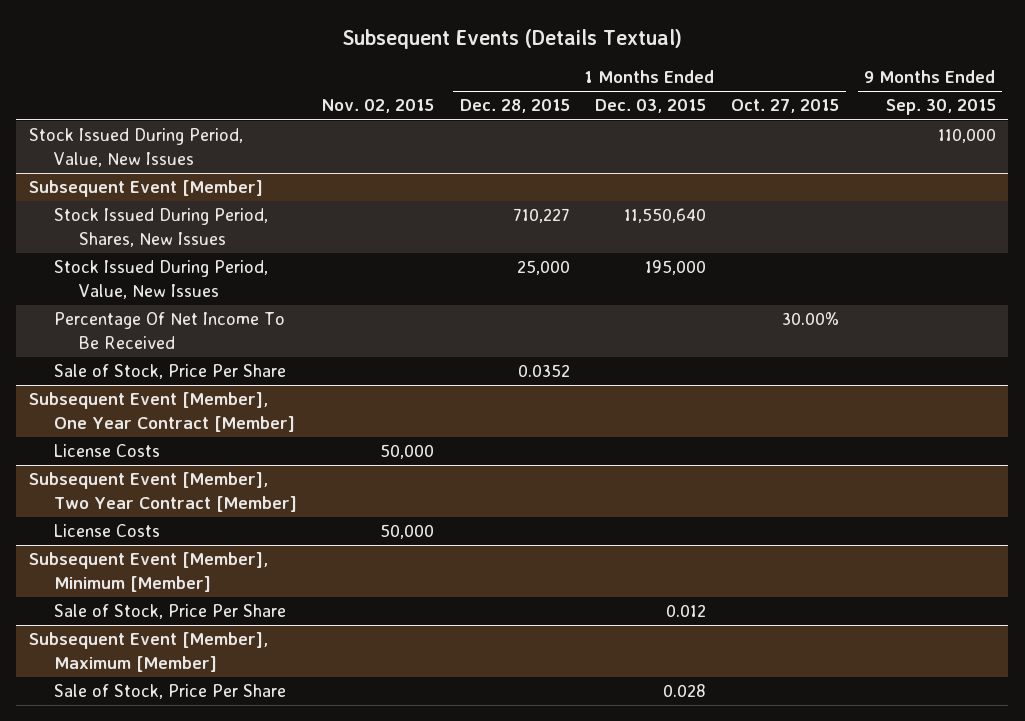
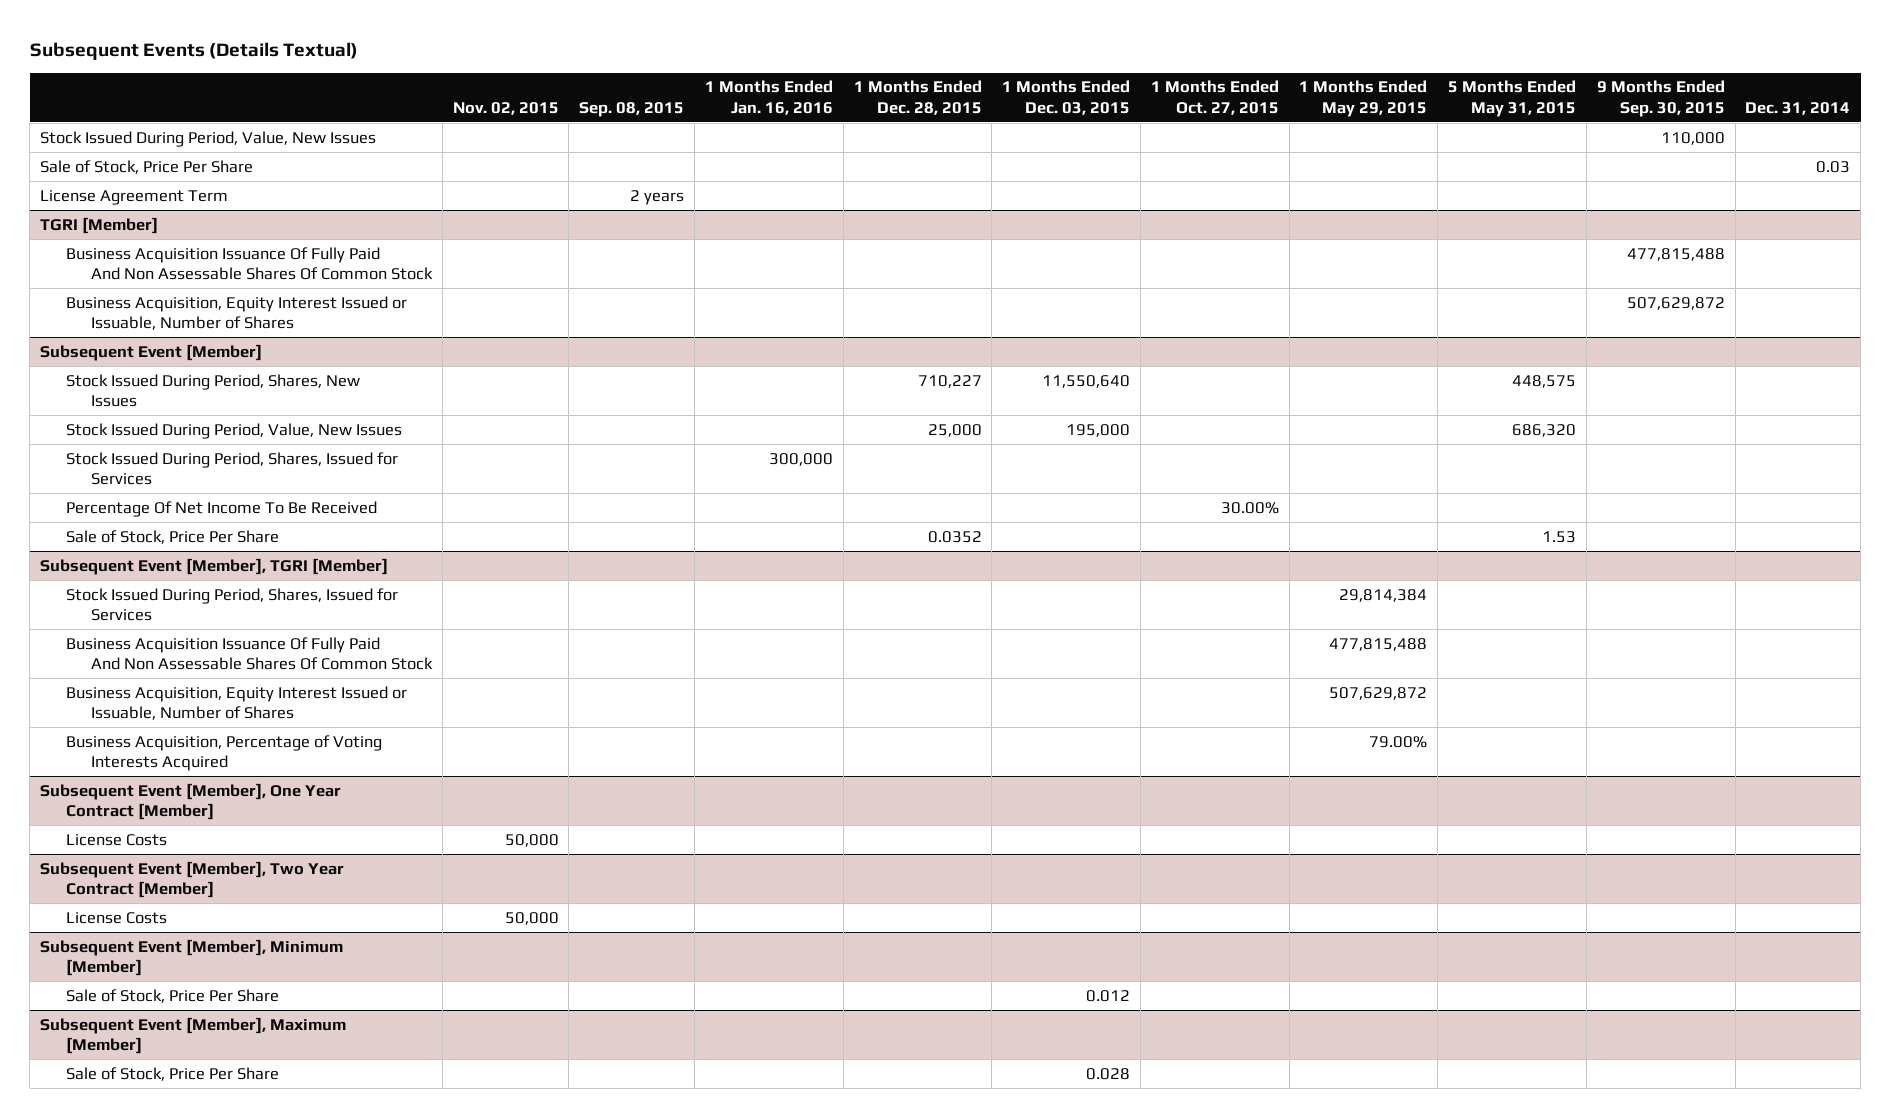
- | Nov. 02, 2015 | 1 Months Ended Dec. 28, 2015 | 1 Months Ended Dec. 03, 2015 | 1 Months Ended Oct. 27, 2015 | 9 Months Ended Sep. 30, 2015
+ | Nov. 02, 2015 | Sep. 08, 2015 | 1 Months Ended Jan. 16, 2016 | 1 Months Ended Dec. 28, 2015 | 1 Months Ended Dec. 03, 2015 | 1 Months Ended Oct. 27, 2015 | 1 Months Ended May 29, 2015 | 5 Months Ended May 31, 2015 | 9 Months Ended Sep. 30, 2015 | Dec. 31, 2014
+ Sale of Stock, Price Per Share | | | | | | | | | | 0.03
+ License Agreement Term | | 2 years | | | | | | | |
+ TGRI [Member]
+ Business Acquisition Issuance Of Fully Paid And Non Assessable Shares Of Common Stock | | | | | | | | | 477,815,488 |
+ Business Acquisition, Equity Interest Issued or Issuable, Number of Shares | | | | | | | | | 507,629,872 |
@ Subsequent Event [Member]
+ Stock Issued During Period, Shares, Issued for Services | | | 300,000 | | | | | | |
+ Subsequent Event [Member], TGRI [Member]
+ Stock Issued During Period, Shares, Issued for Services | | | | | | | 29,814,384 | | |
+ Business Acquisition Issuance Of Fully Paid And Non Assessable Shares Of Common Stock | | | | | | | 477,815,488 | | |
+ Business Acquisition, Equity Interest Issued or Issuable, Number of Shares | | | | | | | 507,629,872 | | |
+ Business Acquisition, Percentage of Voting Interests Acquired | | | | | | | 79.00% | | |

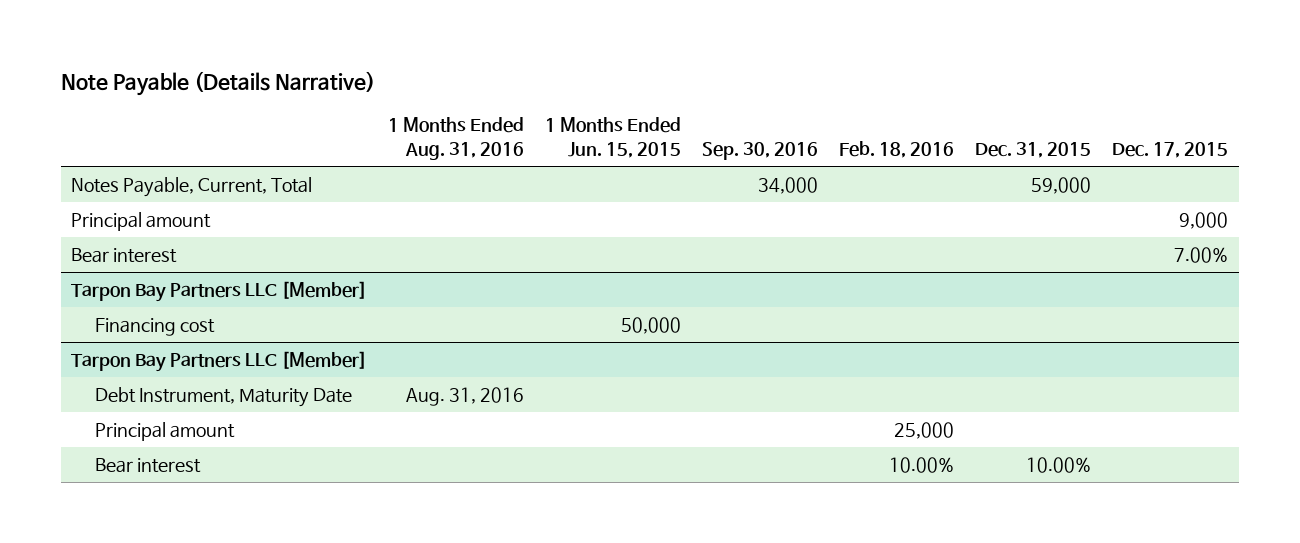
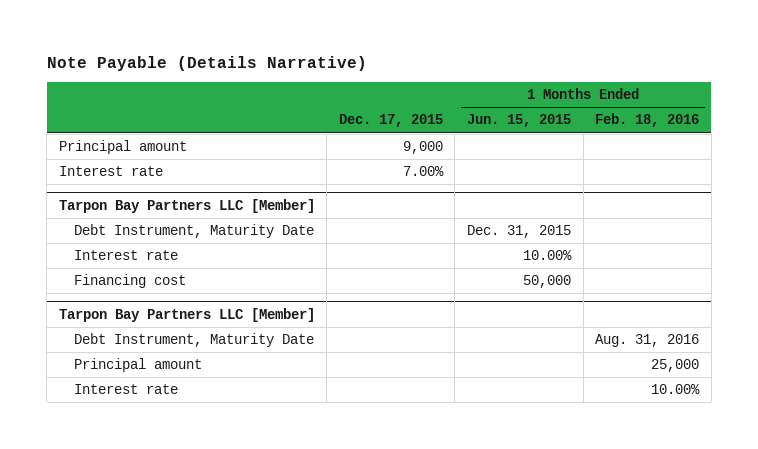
- | 1 Months Ended Aug. 31, 2016 | 1 Months Ended Jun. 15, 2015 | Sep. 30, 2016 | Feb. 18, 2016 | Dec. 31, 2015 | Dec. 17, 2015
+ | Dec. 17, 2015 | 1 Months Ended Jun. 15, 2015 | 1 Months Ended Feb. 18, 2016
- Notes Payable, Current, Total | | | 34,000 | | 59,000 |
- Bear interest | | | | | | 7.00%
+ Interest rate | 7.00% | |
@ Tarpon Bay Partners LLC [Member]
+ Debt Instrument, Maturity Date | | Dec. 31, 2015 |
+ Interest rate | | 10.00% |
- Bear interest | | | | 10.00% | 10.00% |
+ Interest rate | | | 10.00%

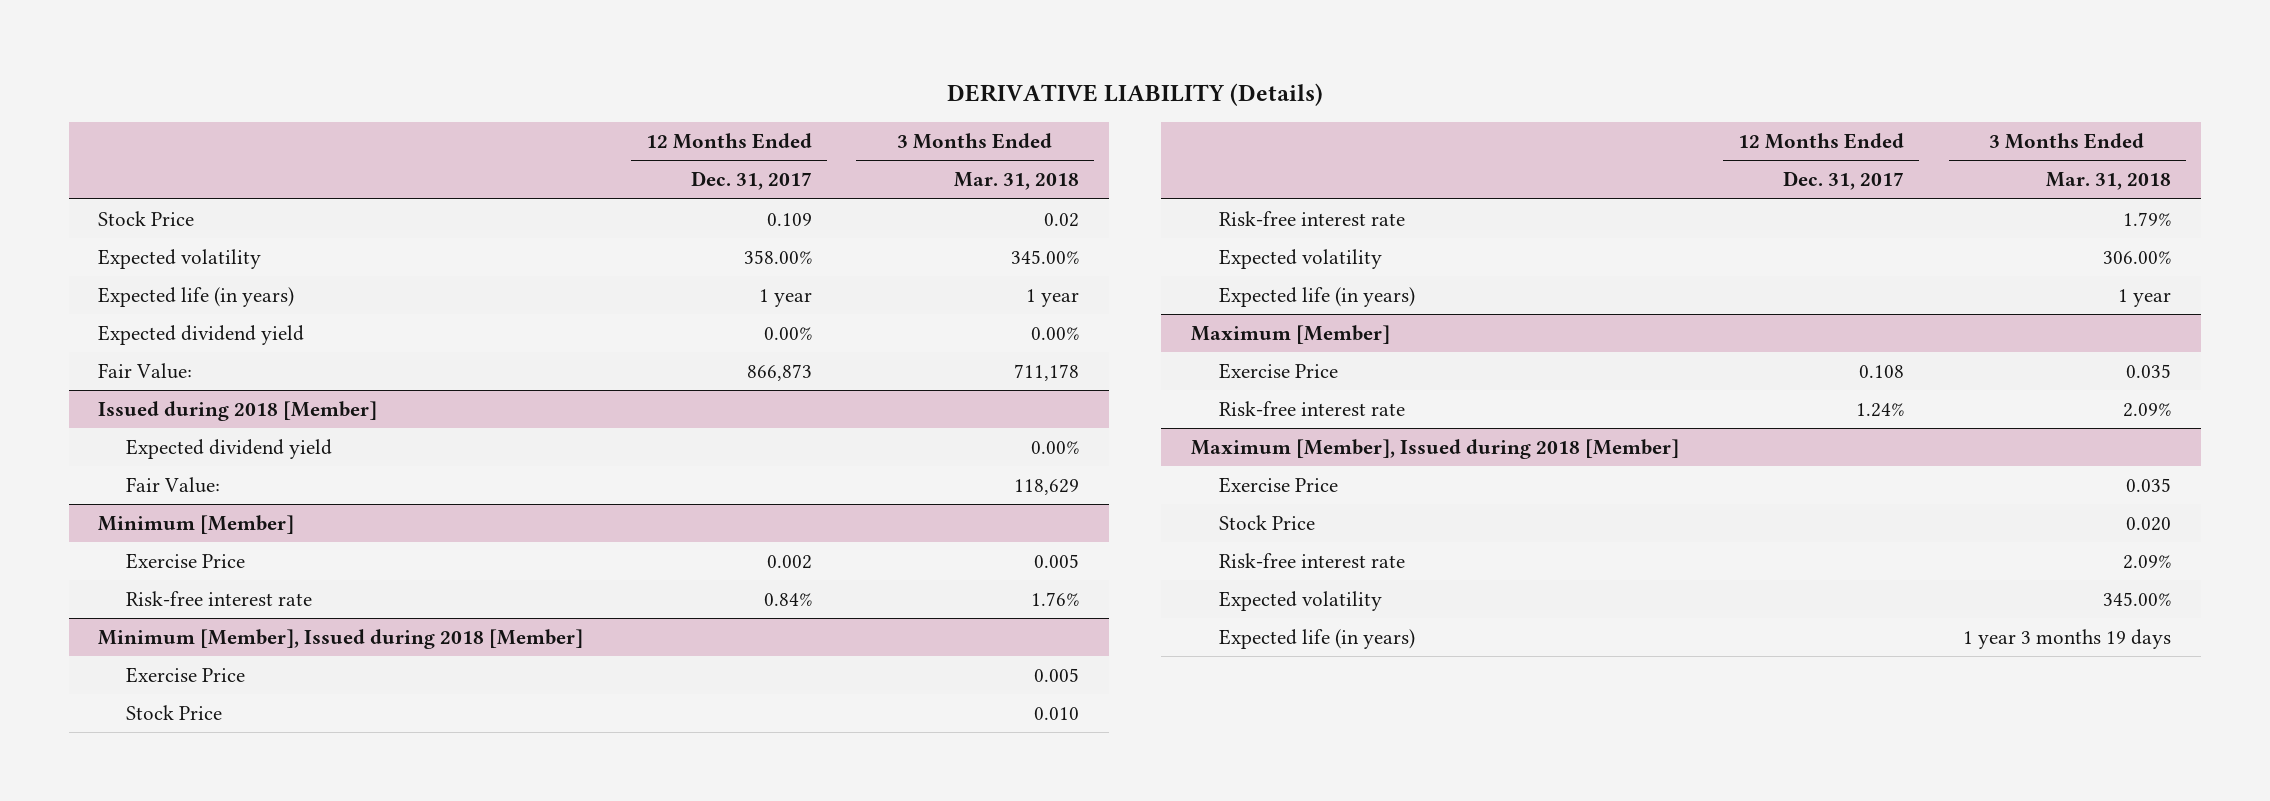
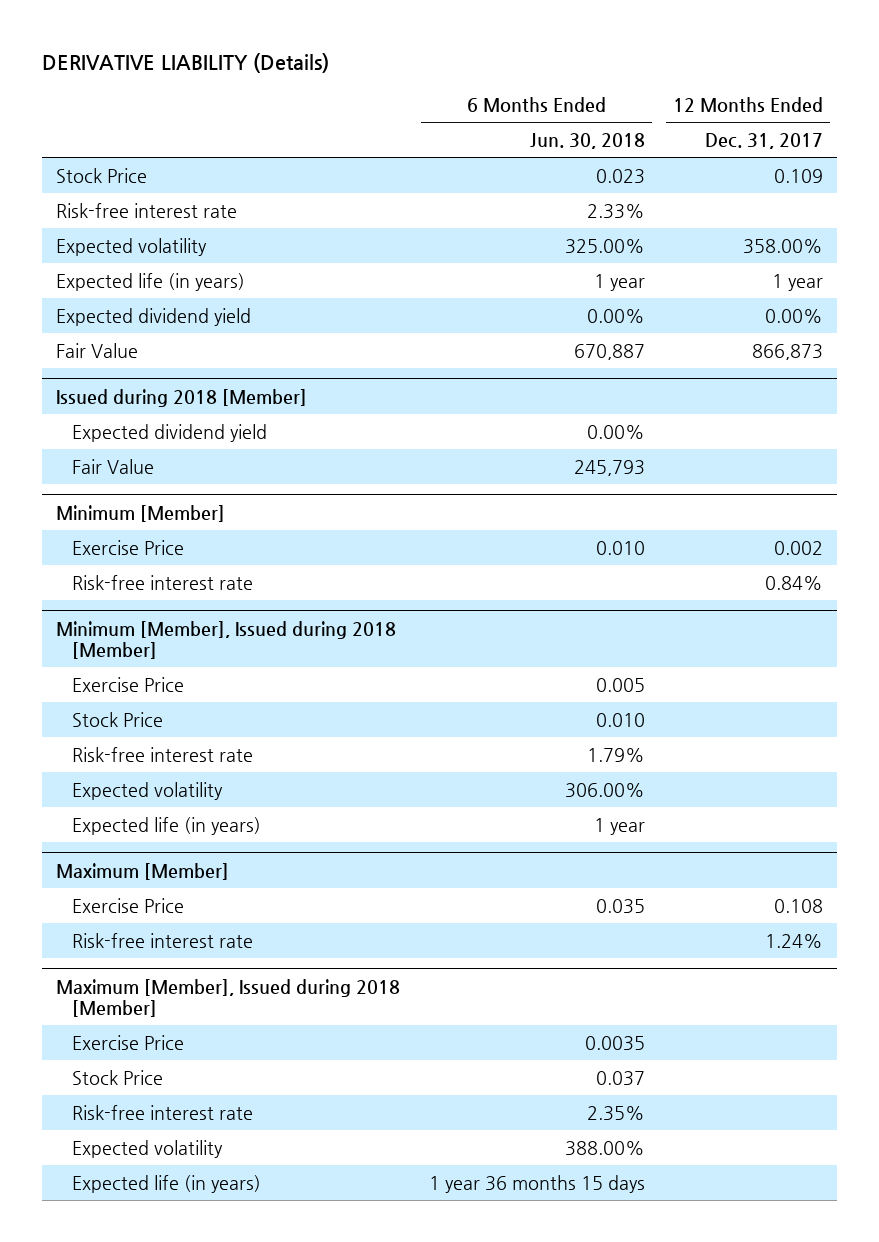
- | 12 Months Ended Dec. 31, 2017 | 3 Months Ended Mar. 31, 2018
+ | 6 Months Ended Jun. 30, 2018 | 12 Months Ended Dec. 31, 2017
+ Risk-free interest rate | 2.33% |
- Fair Value: | 866,873 | 711,178
+ Fair Value | 670,887 | 866,873
@ Issued during 2018 [Member]
- Fair Value: | | 118,629
+ Fair Value | 245,793 |

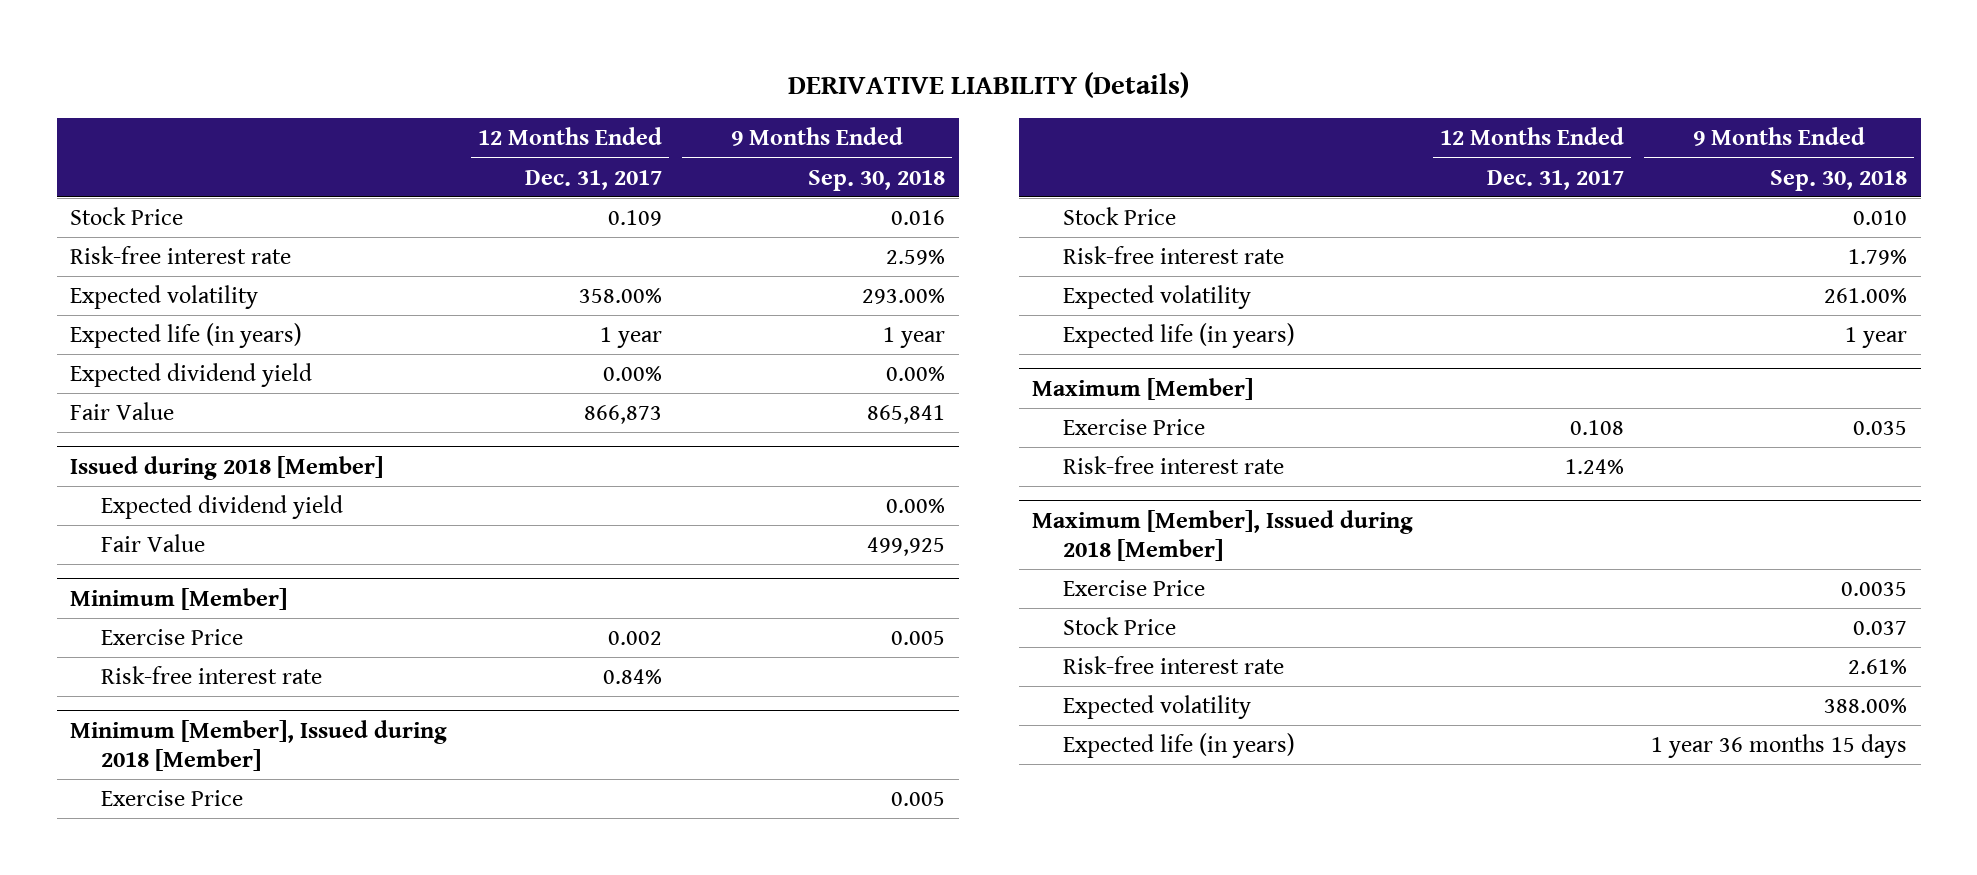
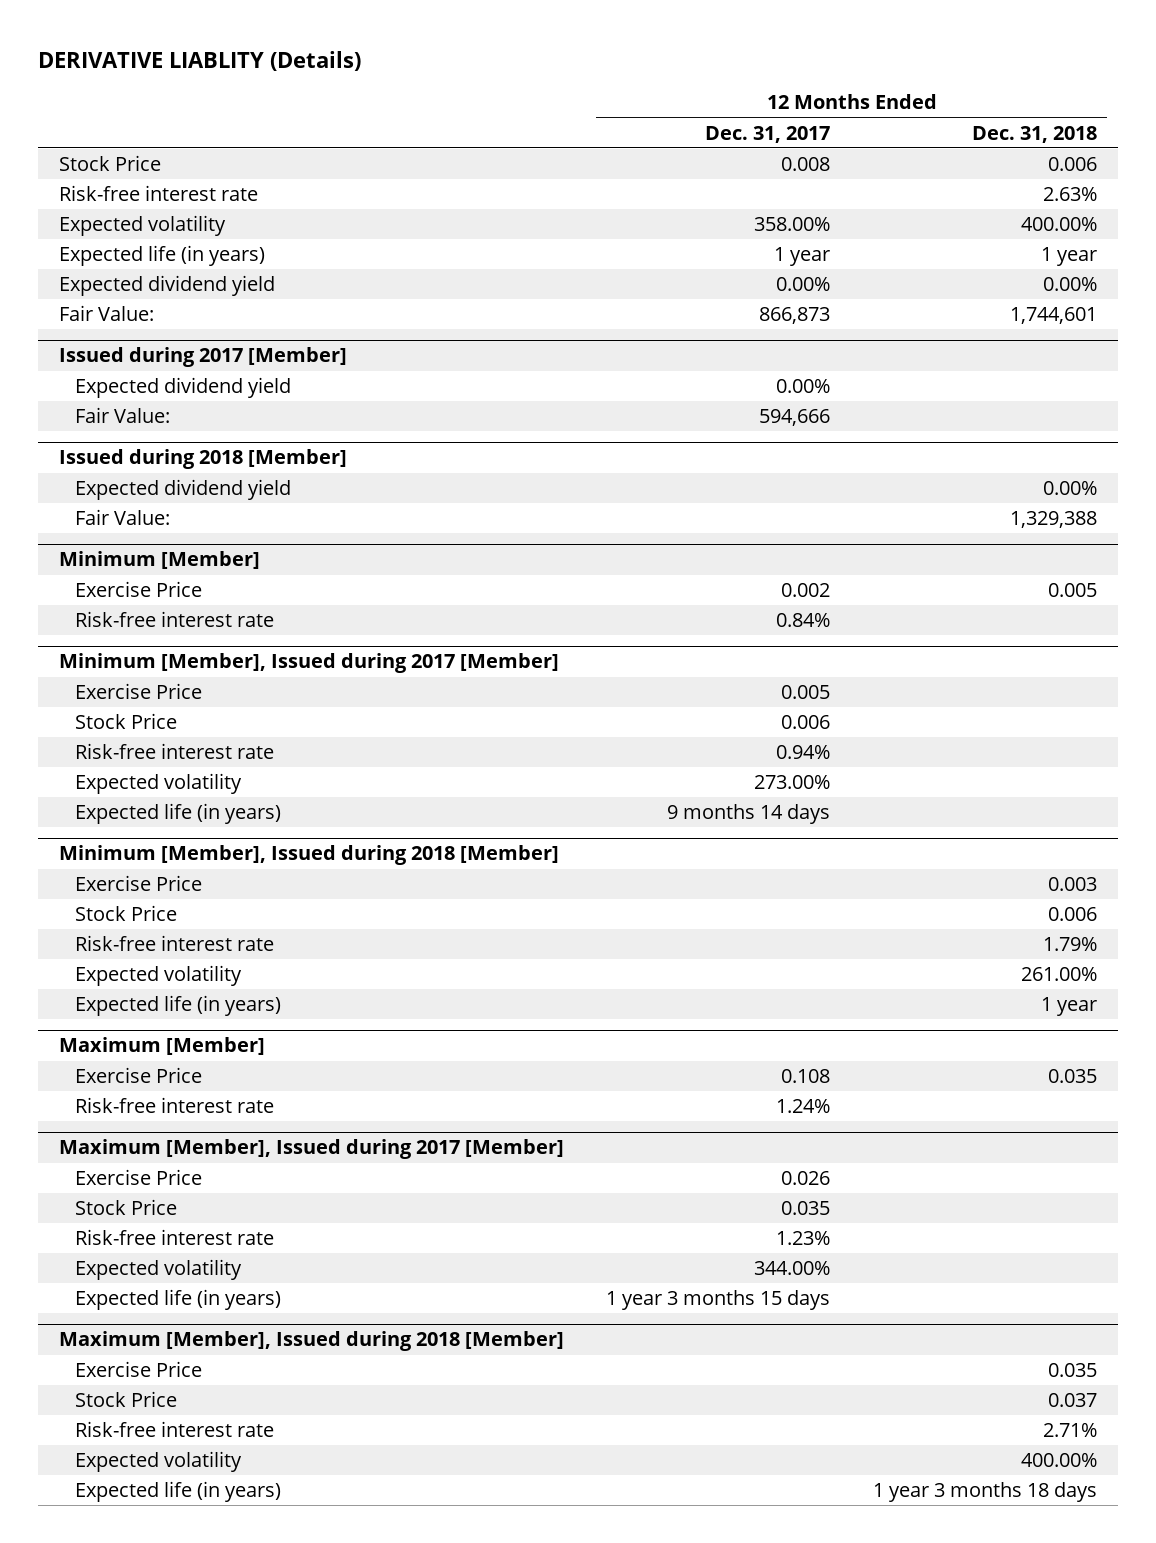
- DERIVATIVE LIABILITY (Details)
+ DERIVATIVE LIABLITY (Details)
- | 12 Months Ended Dec. 31, 2017 | 9 Months Ended Sep. 30, 2018
+ | 12 Months Ended Dec. 31, 2017 | 12 Months Ended Dec. 31, 2018
- Stock Price | 0.109 | 0.016
+ Stock Price | 0.008 | 0.006
- Fair Value | 866,873 | 865,841
+ Fair Value: | 866,873 | 1,744,601
+ Issued during 2017 [Member]
+ Expected dividend yield | 0.00% |
+ Fair Value: | 594,666 |
@ Issued during 2018 [Member]
- Fair Value | | 499,925
+ Fair Value: | | 1,329,388
+ Minimum [Member], Issued during 2017 [Member]
+ Exercise Price | 0.005 |
+ Stock Price | 0.006 |
+ Risk-free interest rate | 0.94% |
+ Expected volatility | 273.00% |
+ Expected life (in years) | 9 months 14 days |
+ Maximum [Member], Issued during 2017 [Member]
+ Exercise Price | 0.026 |
+ Stock Price | 0.035 |
+ Risk-free interest rate | 1.23% |
+ Expected volatility | 344.00% |
+ Expected life (in years) | 1 year 3 months 15 days |

